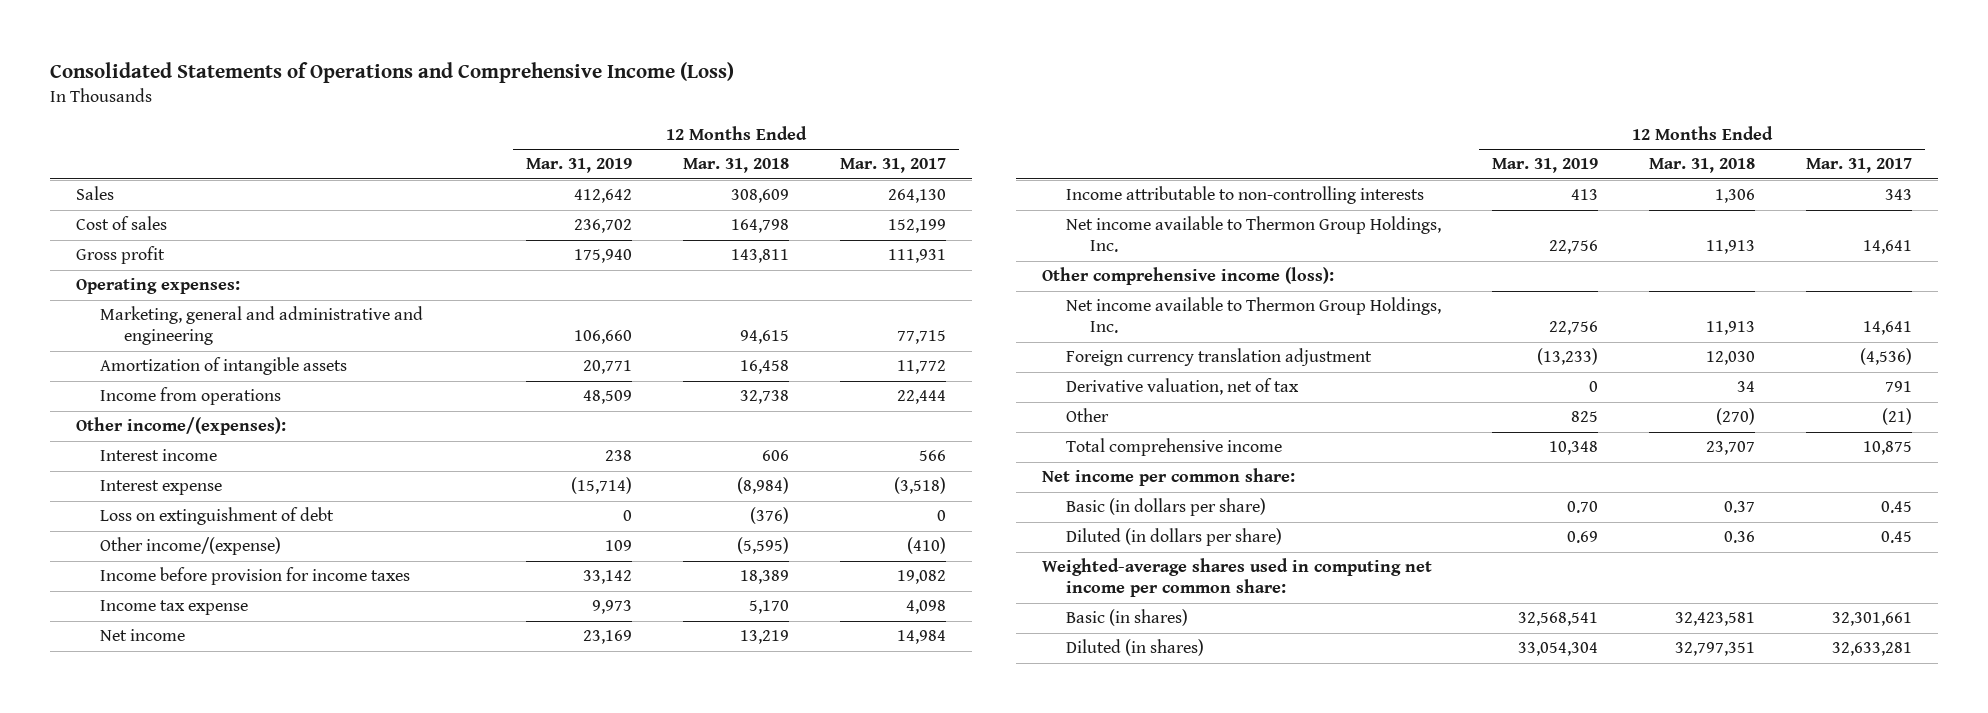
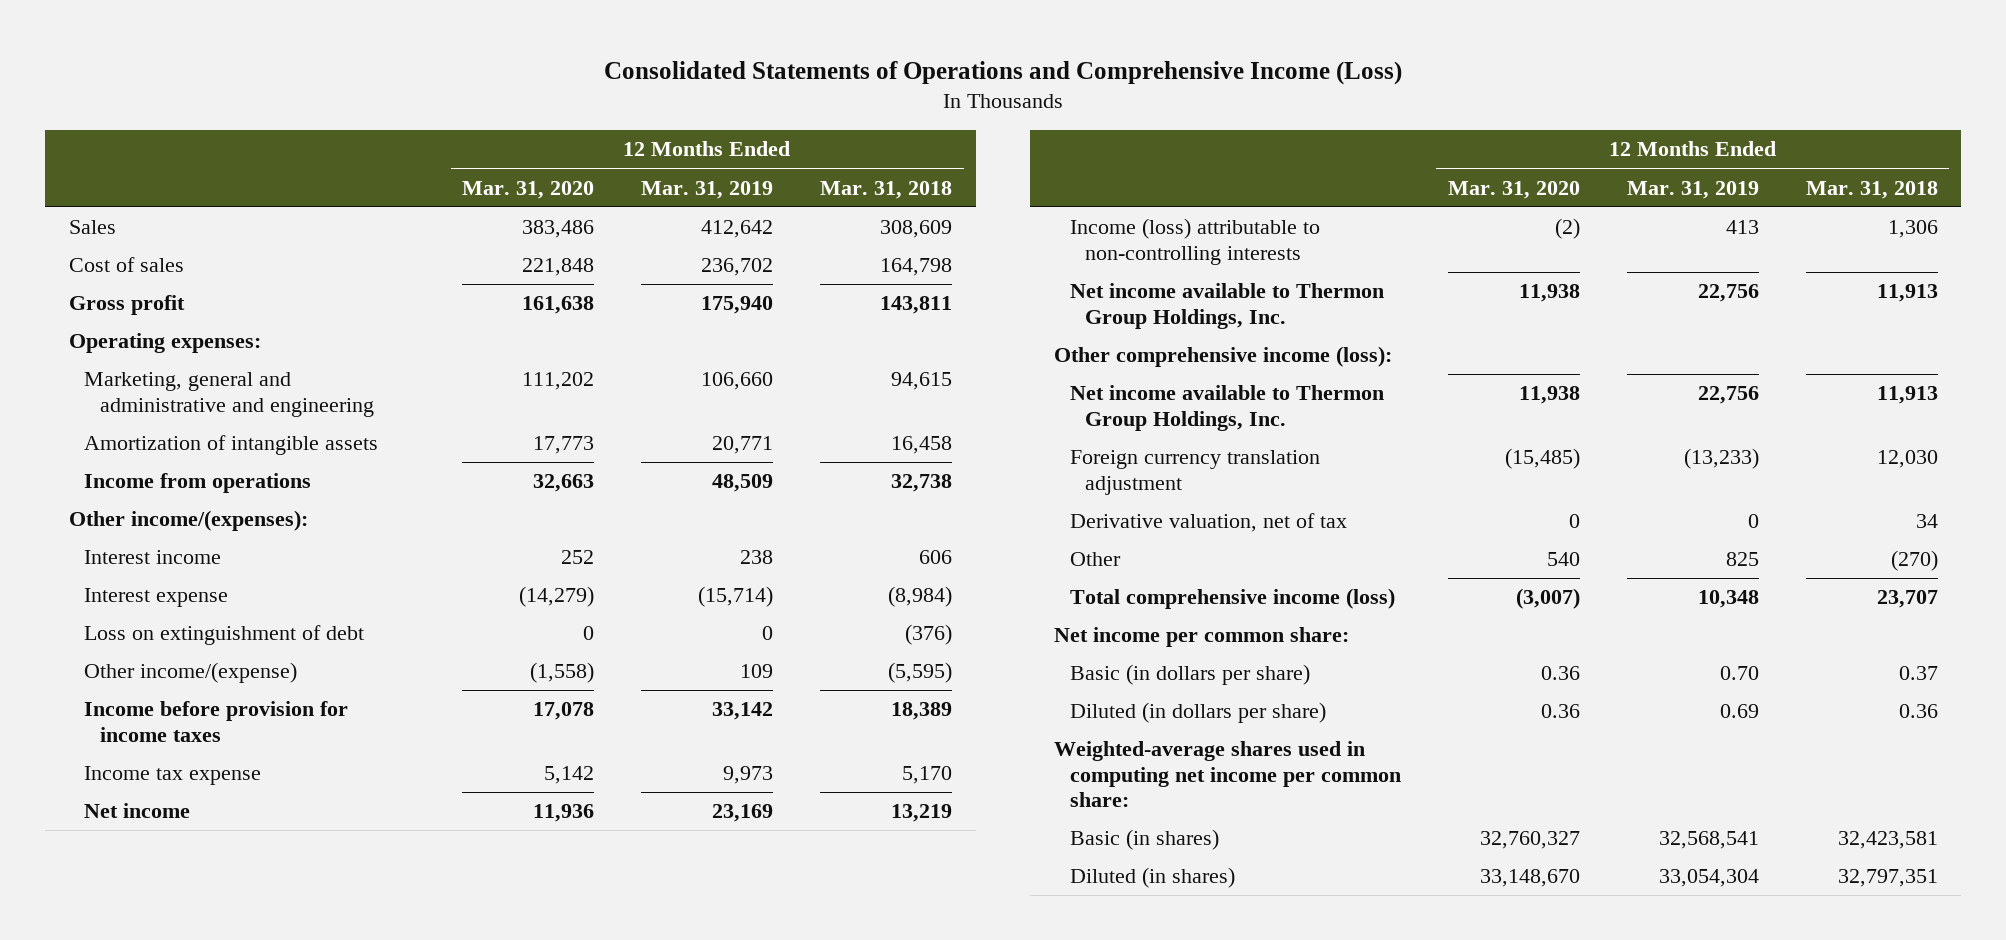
- | 12 Months Ended Mar. 31, 2019 | 12 Months Ended Mar. 31, 2018 | 12 Months Ended Mar. 31, 2017
+ | 12 Months Ended Mar. 31, 2020 | 12 Months Ended Mar. 31, 2019 | 12 Months Ended Mar. 31, 2018
- Income attributable to non-controlling interests | 413 | 1,306 | 343
+ Income (loss) attributable to non-controlling interests | (2) | 413 | 1,306
- Total comprehensive income | 10,348 | 23,707 | 10,875
+ Total comprehensive income (loss) | (3,007) | 10,348 | 23,707

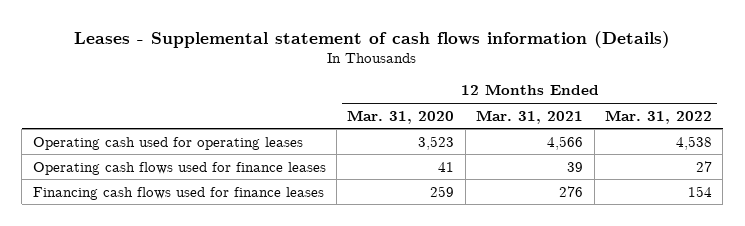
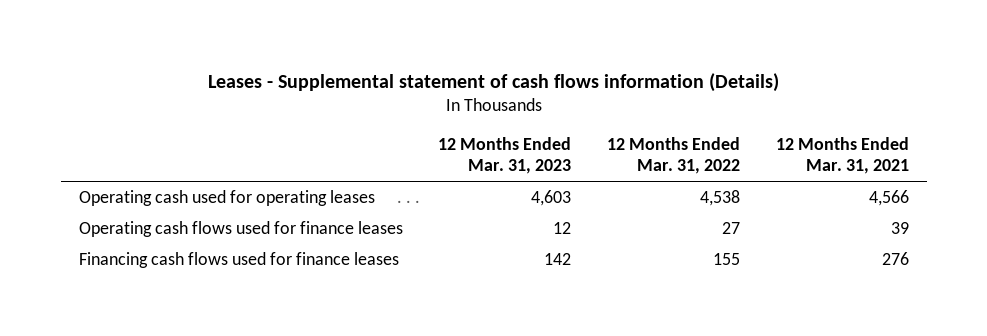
- | 12 Months Ended Mar. 31, 2020 | 12 Months Ended Mar. 31, 2021 | 12 Months Ended Mar. 31, 2022
+ | 12 Months Ended Mar. 31, 2023 | 12 Months Ended Mar. 31, 2022 | 12 Months Ended Mar. 31, 2021
- Financing cash flows used for finance leases | 259 | 276 | 154
+ Financing cash flows used for finance leases | 142 | 155 | 276

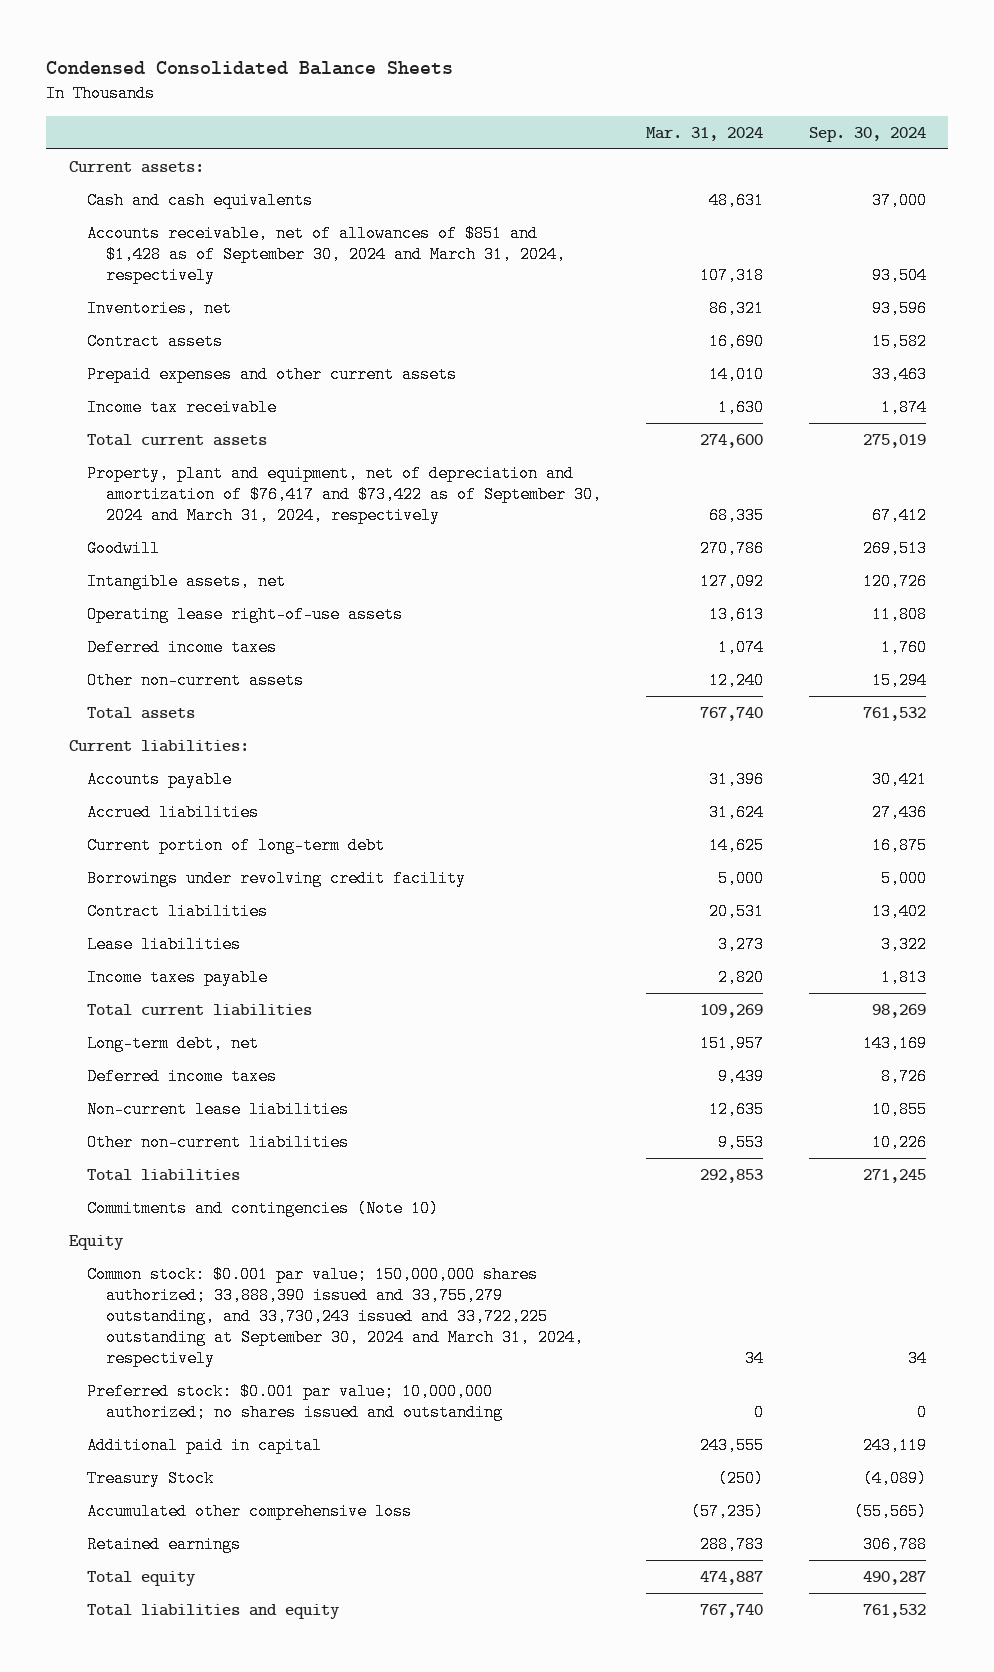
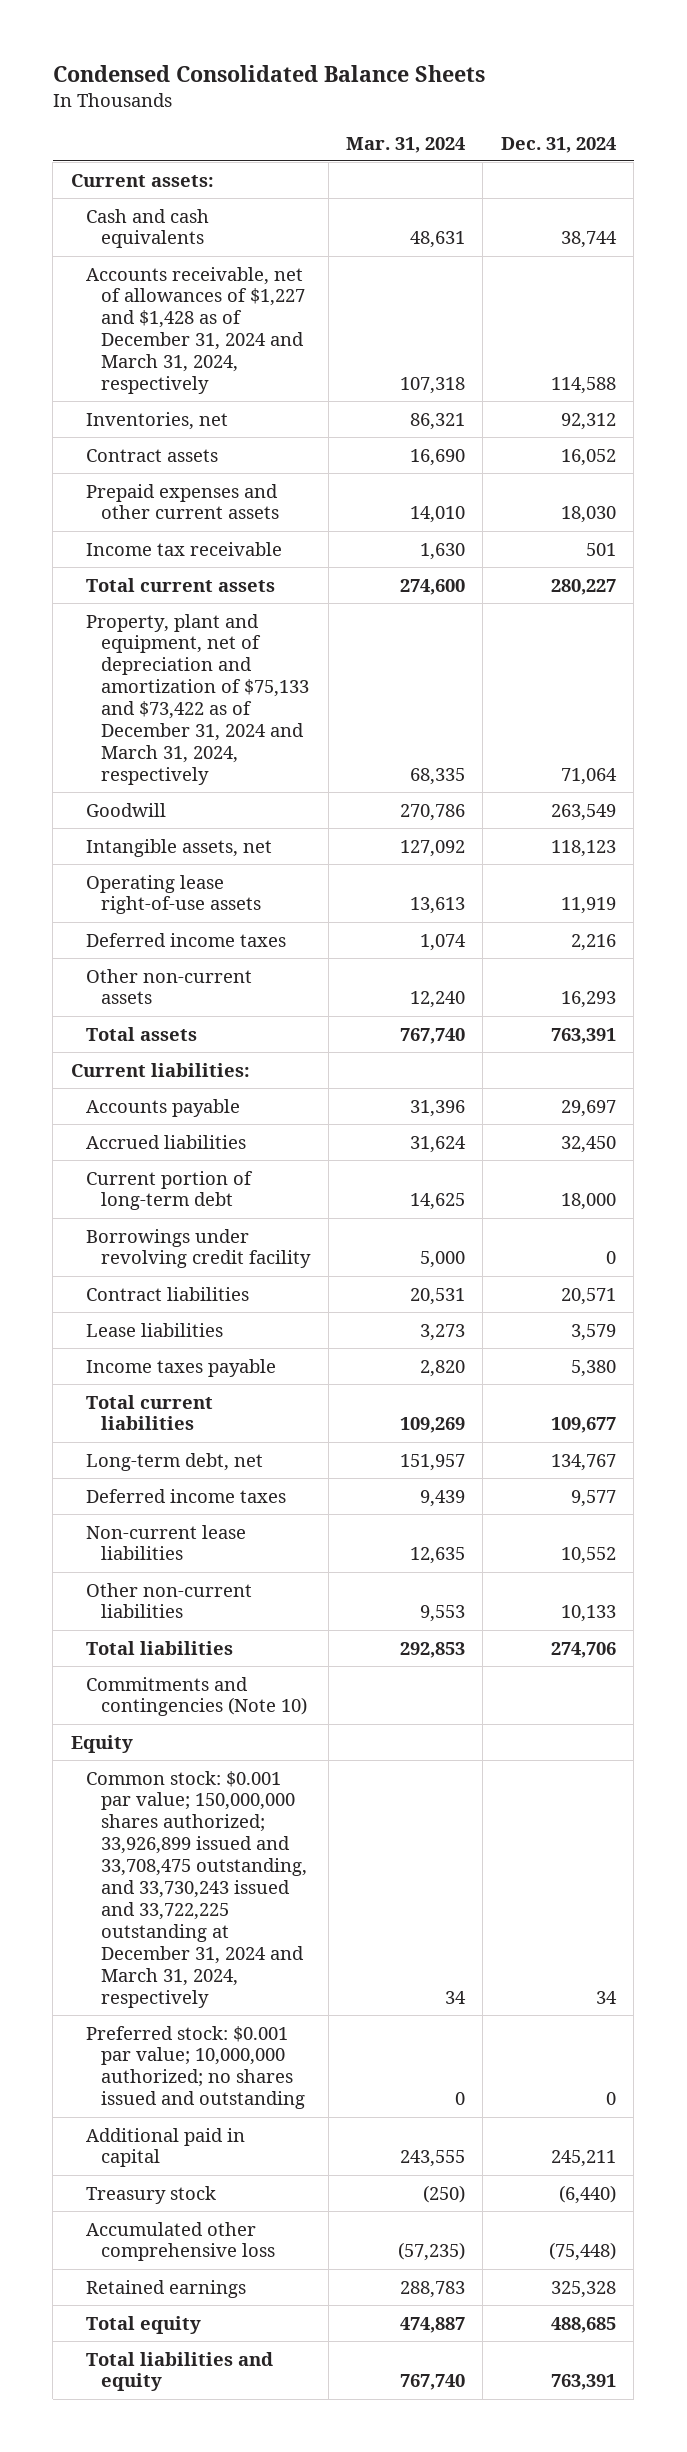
- | Mar. 31, 2024 | Sep. 30, 2024
+ | Mar. 31, 2024 | Dec. 31, 2024
- Accounts receivable, net of allowances of $851 and $1,428 as of September 30, 2024 and March 31, 2024, respectively | 107,318 | 93,504
+ Accounts receivable, net of allowances of $1,227 and $1,428 as of December 31, 2024 and March 31, 2024, respectively | 107,318 | 114,588
- Property, plant and equipment, net of depreciation and amortization of $76,417 and $73,422 as of September 30, 2024 and March 31, 2024, respectively | 68,335 | 67,412
+ Property, plant and equipment, net of depreciation and amortization of $75,133 and $73,422 as of December 31, 2024 and March 31, 2024, respectively | 68,335 | 71,064
- Common stock: $0.001 par value; 150,000,000 shares authorized; 33,888,390 issued and 33,755,279 outstanding, and 33,730,243 issued and 33,722,225 outstanding at September 30, 2024 and March 31, 2024, respectively | 34 | 34
+ Common stock: $0.001 par value; 150,000,000 shares authorized; 33,926,899 issued and 33,708,475 outstanding, and 33,730,243 issued and 33,722,225 outstanding at December 31, 2024 and March 31, 2024, respectively | 34 | 34
- Treasury Stock | (250) | (4,089)
+ Treasury stock | (250) | (6,440)

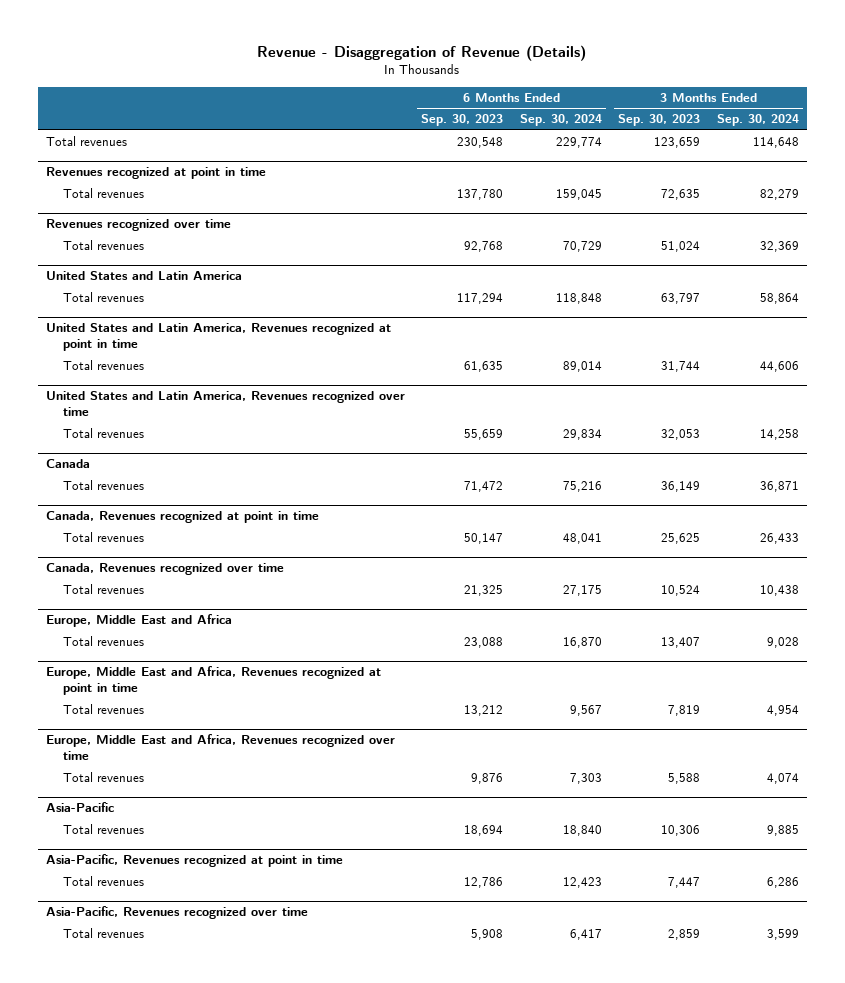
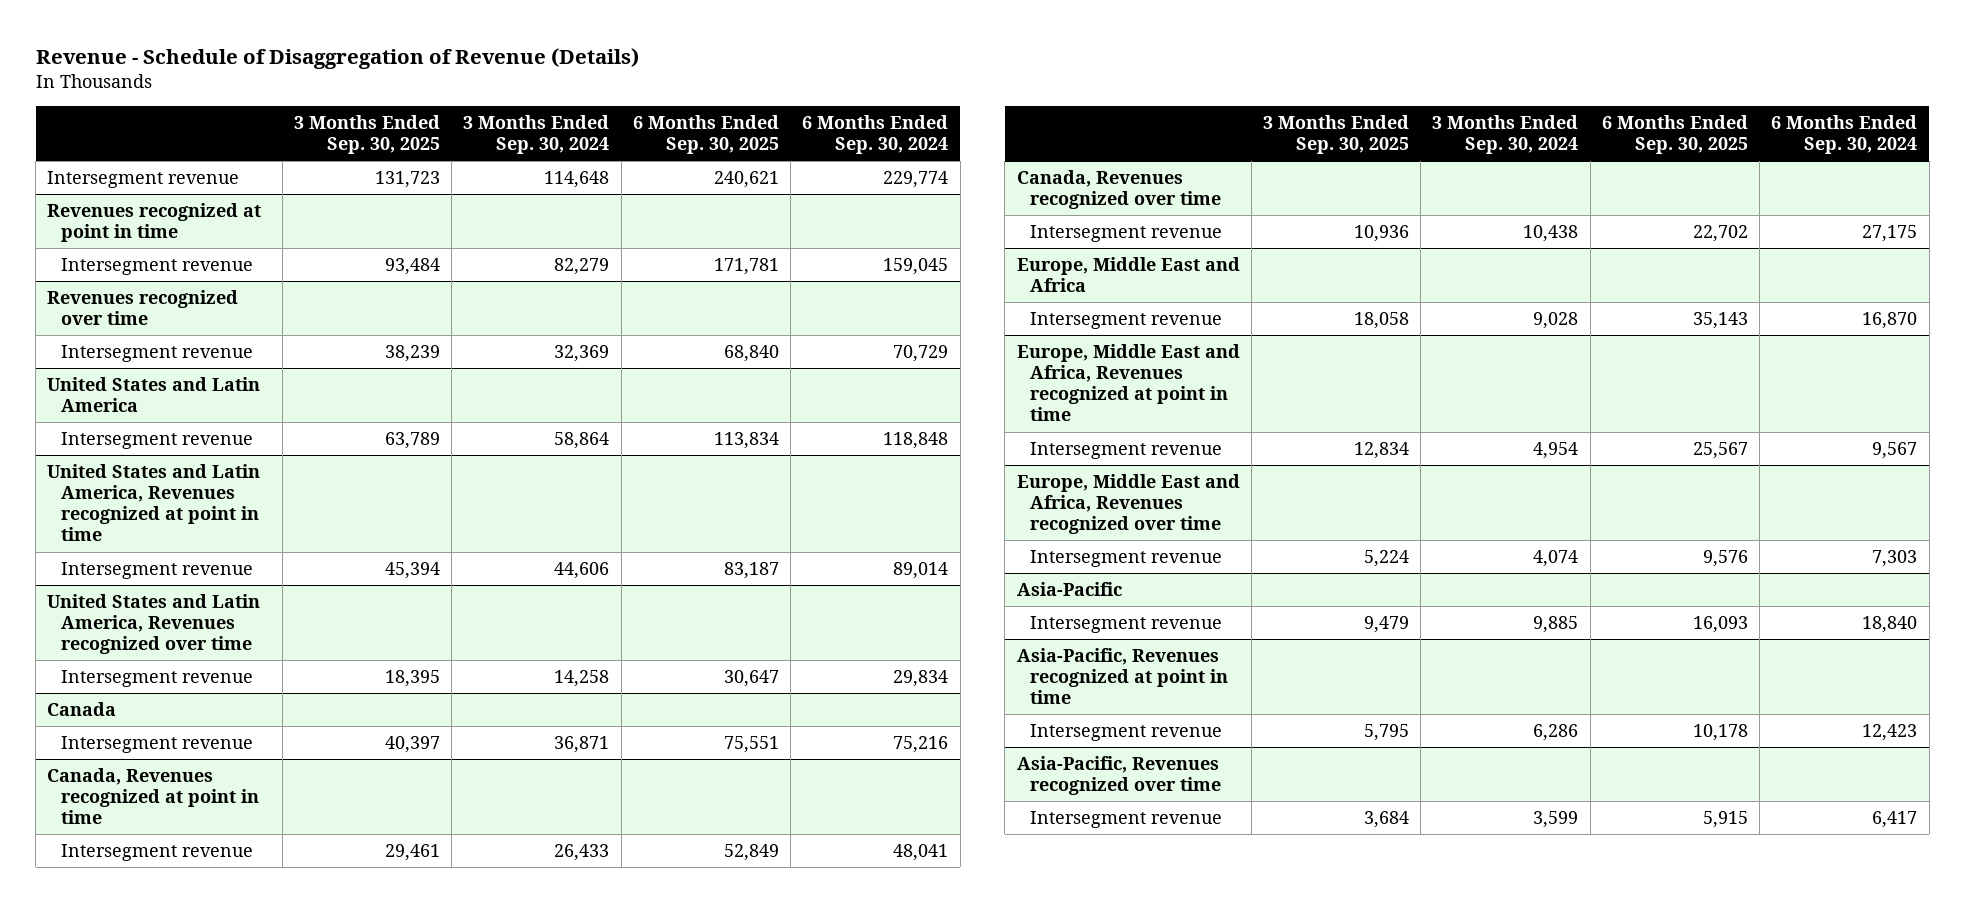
- Revenue - Disaggregation of Revenue (Details)
+ Revenue - Schedule of Disaggregation of Revenue (Details)
- | 6 Months Ended Sep. 30, 2023 | 6 Months Ended Sep. 30, 2024 | 3 Months Ended Sep. 30, 2023 | 3 Months Ended Sep. 30, 2024
+ | 3 Months Ended Sep. 30, 2025 | 3 Months Ended Sep. 30, 2024 | 6 Months Ended Sep. 30, 2025 | 6 Months Ended Sep. 30, 2024
- Total revenues | 230,548 | 229,774 | 123,659 | 114,648
+ Intersegment revenue | 131,723 | 114,648 | 240,621 | 229,774
@ Revenues recognized at point in time
- Total revenues | 137,780 | 159,045 | 72,635 | 82,279
+ Intersegment revenue | 93,484 | 82,279 | 171,781 | 159,045
@ Revenues recognized over time
- Total revenues | 92,768 | 70,729 | 51,024 | 32,369
+ Intersegment revenue | 38,239 | 32,369 | 68,840 | 70,729
@ United States and Latin America
- Total revenues | 117,294 | 118,848 | 63,797 | 58,864
+ Intersegment revenue | 63,789 | 58,864 | 113,834 | 118,848
@ United States and Latin America, Revenues recognized at point in time
- Total revenues | 61,635 | 89,014 | 31,744 | 44,606
+ Intersegment revenue | 45,394 | 44,606 | 83,187 | 89,014
@ United States and Latin America, Revenues recognized over time
- Total revenues | 55,659 | 29,834 | 32,053 | 14,258
+ Intersegment revenue | 18,395 | 14,258 | 30,647 | 29,834
@ Canada
- Total revenues | 71,472 | 75,216 | 36,149 | 36,871
+ Intersegment revenue | 40,397 | 36,871 | 75,551 | 75,216
@ Canada, Revenues recognized at point in time
- Total revenues | 50,147 | 48,041 | 25,625 | 26,433
+ Intersegment revenue | 29,461 | 26,433 | 52,849 | 48,041
@ Canada, Revenues recognized over time
- Total revenues | 21,325 | 27,175 | 10,524 | 10,438
+ Intersegment revenue | 10,936 | 10,438 | 22,702 | 27,175
@ Europe, Middle East and Africa
- Total revenues | 23,088 | 16,870 | 13,407 | 9,028
+ Intersegment revenue | 18,058 | 9,028 | 35,143 | 16,870
@ Europe, Middle East and Africa, Revenues recognized at point in time
- Total revenues | 13,212 | 9,567 | 7,819 | 4,954
+ Intersegment revenue | 12,834 | 4,954 | 25,567 | 9,567
@ Europe, Middle East and Africa, Revenues recognized over time
- Total revenues | 9,876 | 7,303 | 5,588 | 4,074
+ Intersegment revenue | 5,224 | 4,074 | 9,576 | 7,303
@ Asia-Pacific
- Total revenues | 18,694 | 18,840 | 10,306 | 9,885
+ Intersegment revenue | 9,479 | 9,885 | 16,093 | 18,840
@ Asia-Pacific, Revenues recognized at point in time
- Total revenues | 12,786 | 12,423 | 7,447 | 6,286
+ Intersegment revenue | 5,795 | 6,286 | 10,178 | 12,423
@ Asia-Pacific, Revenues recognized over time
- Total revenues | 5,908 | 6,417 | 2,859 | 3,599
+ Intersegment revenue | 3,684 | 3,599 | 5,915 | 6,417

